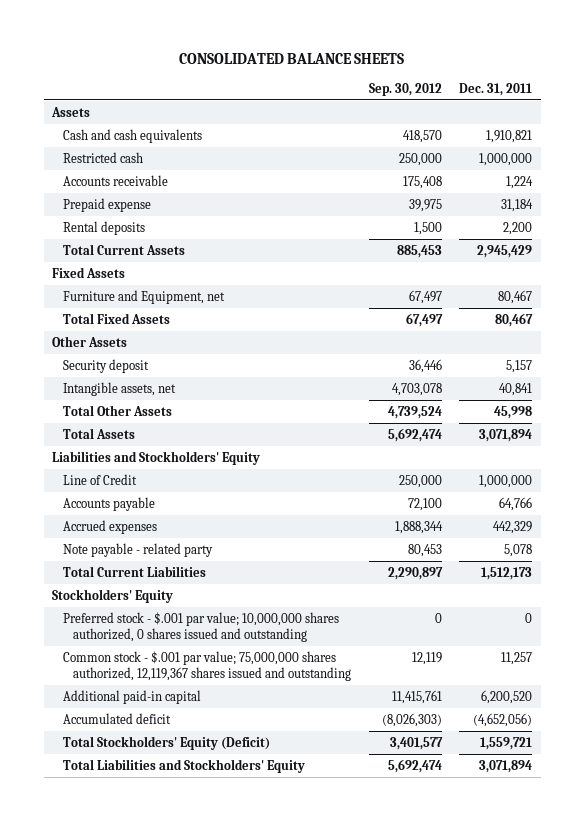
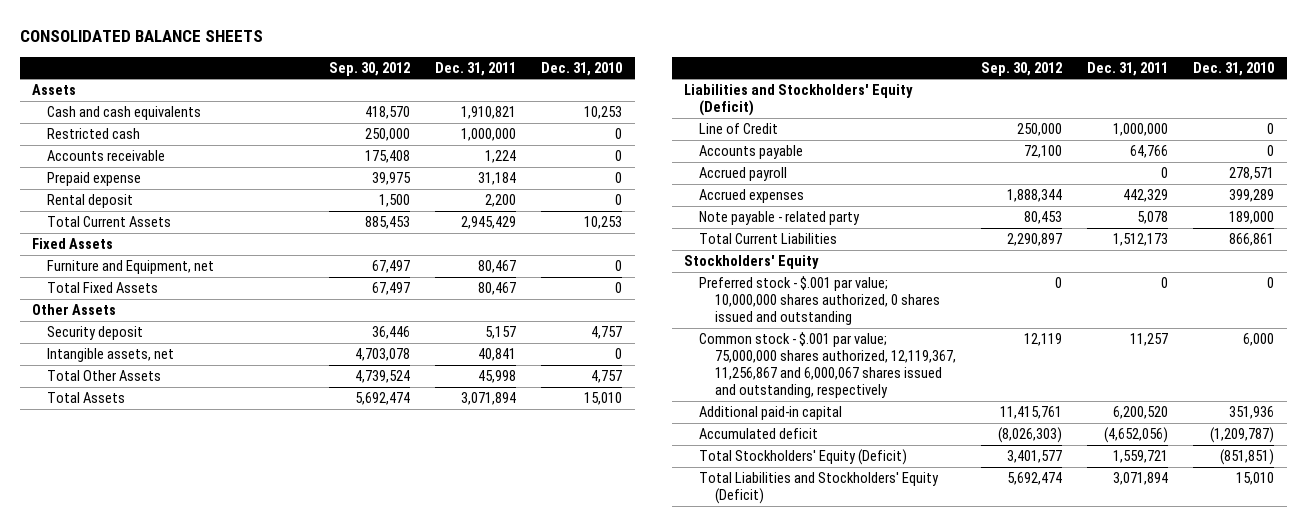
- | Sep. 30, 2012 | Dec. 31, 2011
+ | Sep. 30, 2012 | Dec. 31, 2011 | Dec. 31, 2010
- Rental deposits | 1,500 | 2,200
+ Rental deposit | 1,500 | 2,200 | 0
- Liabilities and Stockholders' Equity
+ Liabilities and Stockholders' Equity (Deficit)
+ Accrued payroll | | 0 | 278,571
- Common stock - $.001 par value; 75,000,000 shares authorized, 12,119,367 shares issued and outstanding | 12,119 | 11,257
+ Common stock - $.001 par value; 75,000,000 shares authorized, 12,119,367, 11,256,867 and 6,000,067 shares issued and outstanding, respectively | 12,119 | 11,257 | 6,000
- Total Liabilities and Stockholders' Equity | 5,692,474 | 3,071,894
+ Total Liabilities and Stockholders' Equity (Deficit) | 5,692,474 | 3,071,894 | 15,010

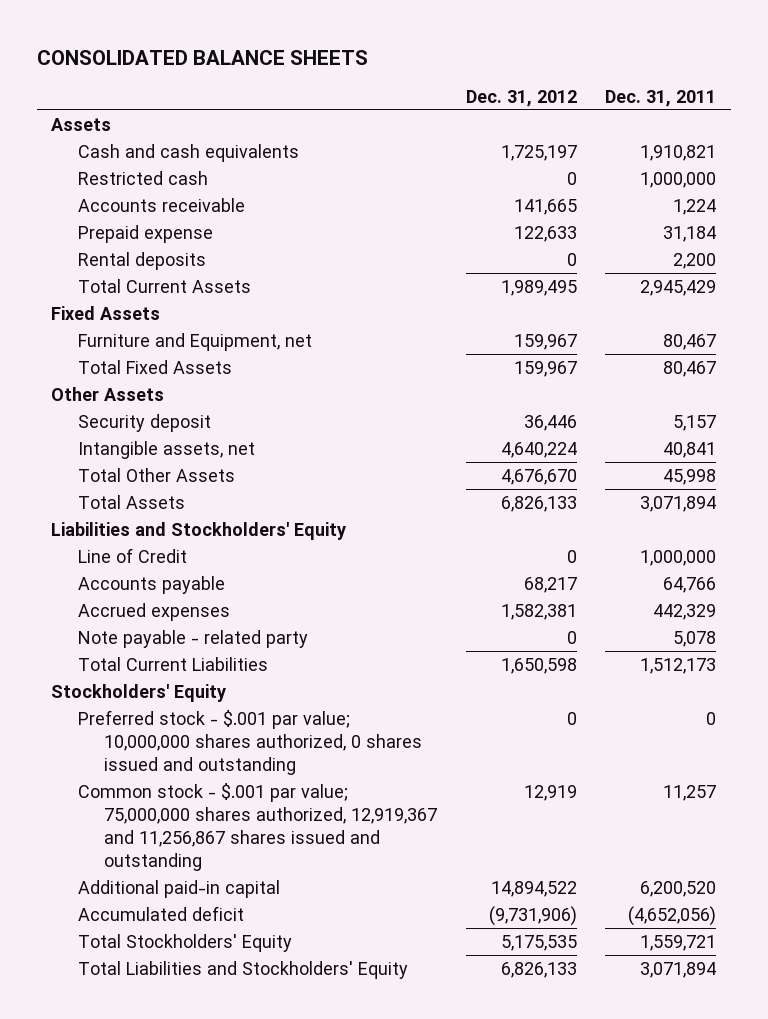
- | Sep. 30, 2012 | Dec. 31, 2011 | Dec. 31, 2010
+ | Dec. 31, 2012 | Dec. 31, 2011
- Rental deposit | 1,500 | 2,200 | 0
+ Rental deposits | 0 | 2,200
- Liabilities and Stockholders' Equity (Deficit)
+ Liabilities and Stockholders' Equity
- Accrued payroll | | 0 | 278,571
- Common stock - $.001 par value; 75,000,000 shares authorized, 12,119,367, 11,256,867 and 6,000,067 shares issued and outstanding, respectively | 12,119 | 11,257 | 6,000
+ Common stock - $.001 par value; 75,000,000 shares authorized, 12,919,367 and 11,256,867 shares issued and outstanding | 12,919 | 11,257
- Total Stockholders' Equity (Deficit) | 3,401,577 | 1,559,721 | (851,851)
- Total Liabilities and Stockholders' Equity (Deficit) | 5,692,474 | 3,071,894 | 15,010
+ Total Stockholders' Equity | 5,175,535 | 1,559,721
+ Total Liabilities and Stockholders' Equity | 6,826,133 | 3,071,894

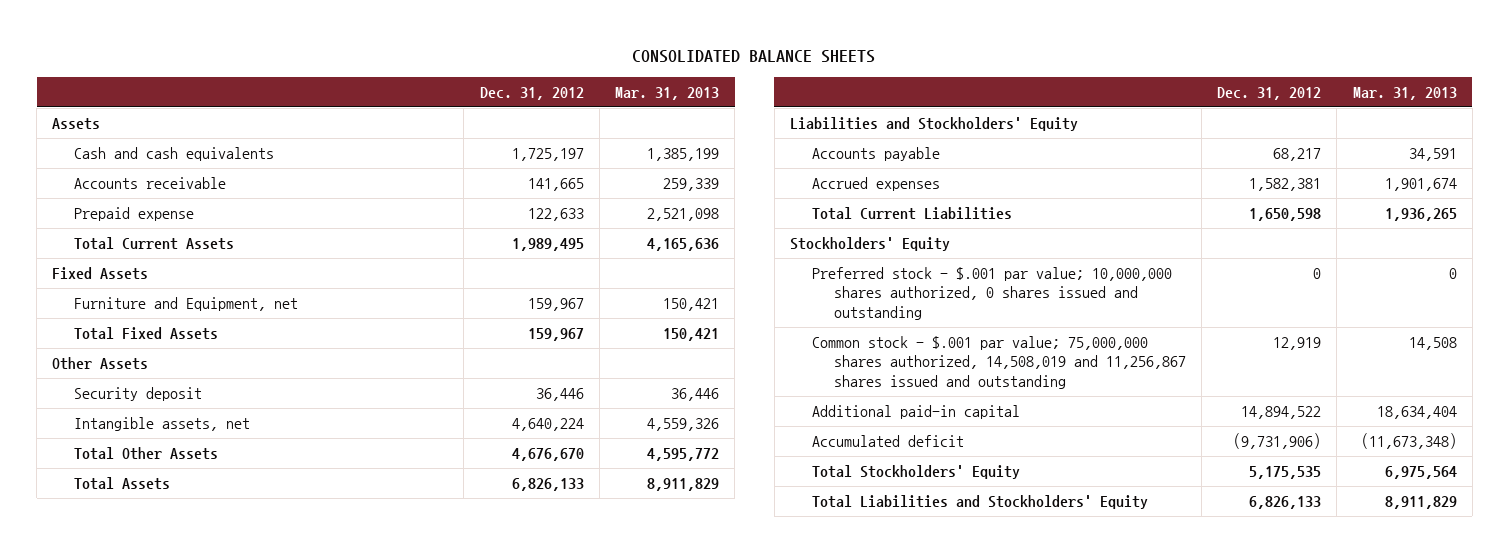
- | Dec. 31, 2012 | Dec. 31, 2011
+ | Dec. 31, 2012 | Mar. 31, 2013
- Restricted cash | 0 | 1,000,000
- Rental deposits | 0 | 2,200
- Line of Credit | 0 | 1,000,000
- Note payable - related party | 0 | 5,078
- Common stock - $.001 par value; 75,000,000 shares authorized, 12,919,367 and 11,256,867 shares issued and outstanding | 12,919 | 11,257
+ Common stock - $.001 par value; 75,000,000 shares authorized, 14,508,019 and 11,256,867 shares issued and outstanding | 12,919 | 14,508

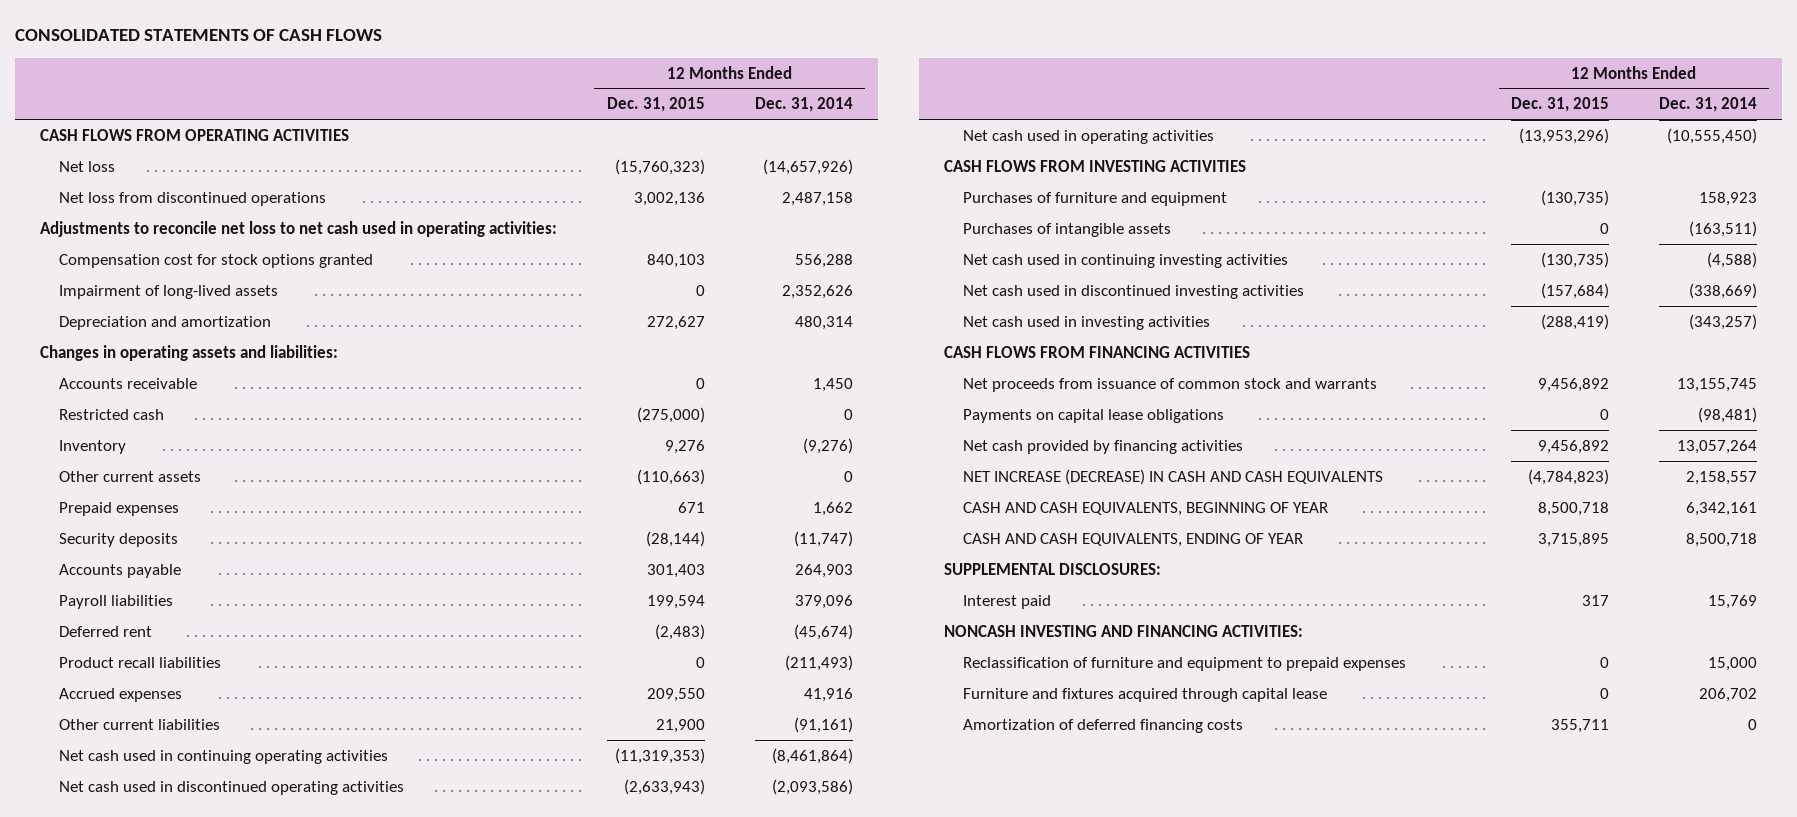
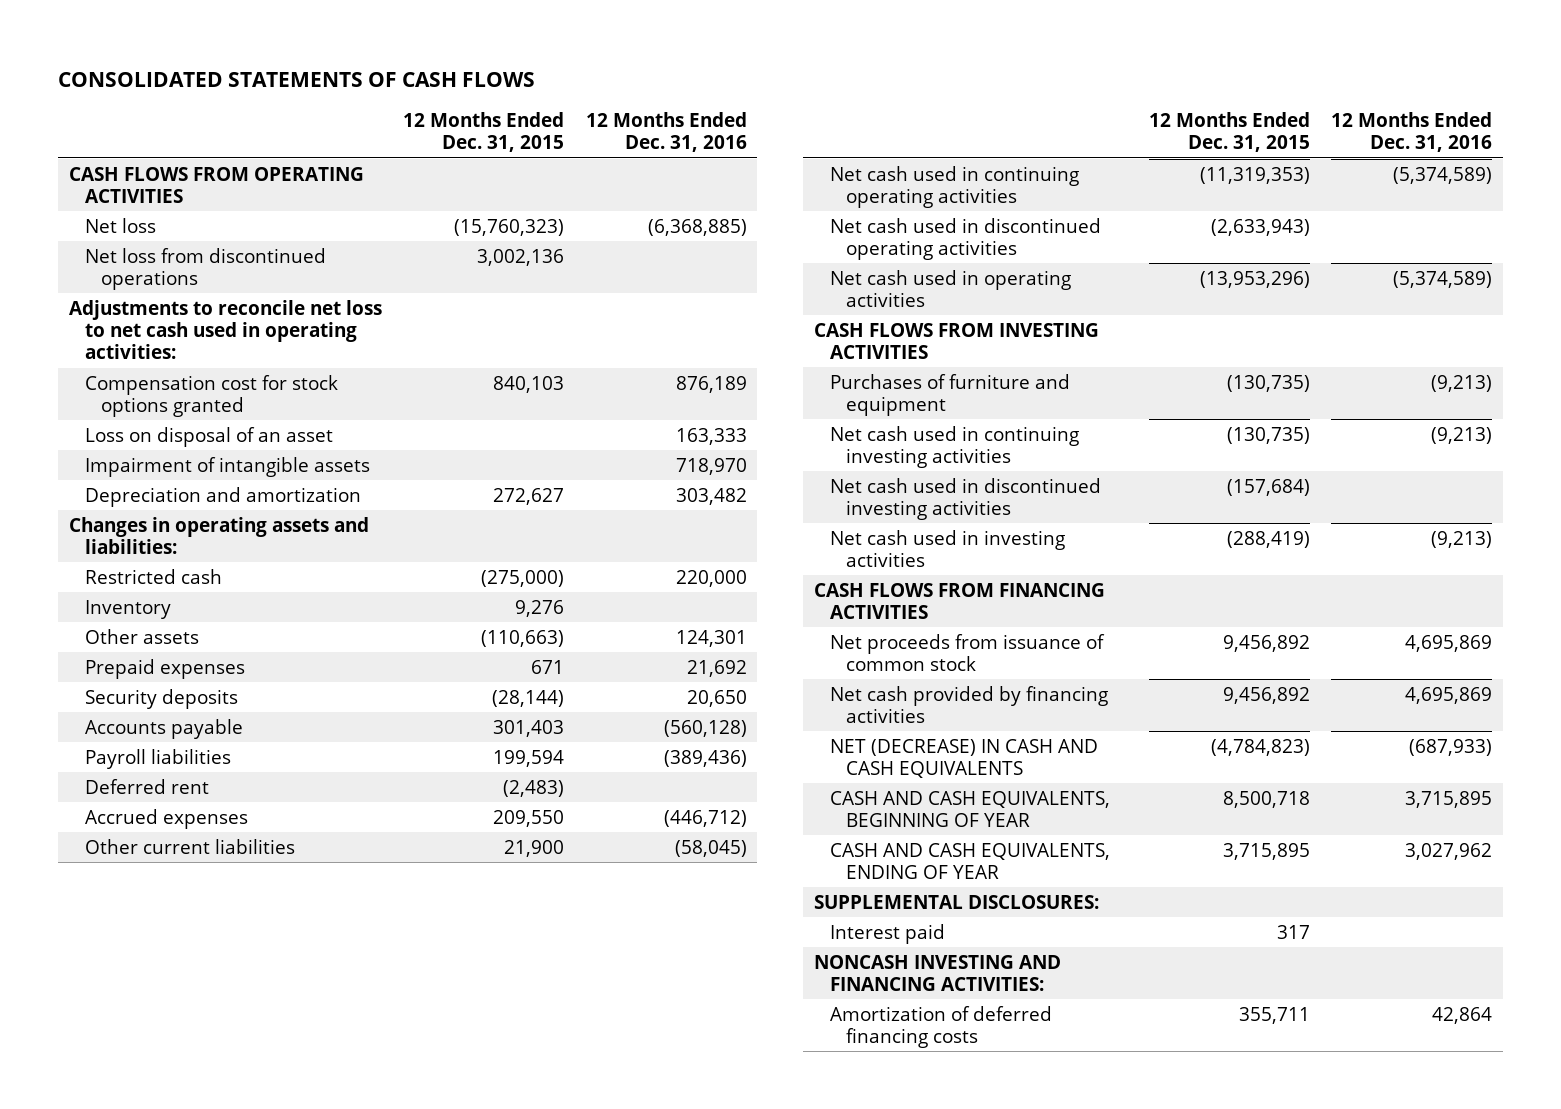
- | 12 Months Ended Dec. 31, 2015 | 12 Months Ended Dec. 31, 2014
+ | 12 Months Ended Dec. 31, 2015 | 12 Months Ended Dec. 31, 2016
- Impairment of long-lived assets | 0 | 2,352,626
+ Loss on disposal of an asset | | 163,333
+ Impairment of intangible assets | | 718,970
- Accounts receivable | 0 | 1,450
- Other current assets | (110,663) | 0
+ Other assets | (110,663) | 124,301
- Product recall liabilities | 0 | (211,493)
- Purchases of intangible assets | 0 | (163,511)
- Net proceeds from issuance of common stock and warrants | 9,456,892 | 13,155,745
- Payments on capital lease obligations | 0 | (98,481)
+ Net proceeds from issuance of common stock | 9,456,892 | 4,695,869
- NET INCREASE (DECREASE) IN CASH AND CASH EQUIVALENTS | (4,784,823) | 2,158,557
+ NET (DECREASE) IN CASH AND CASH EQUIVALENTS | (4,784,823) | (687,933)
- Reclassification of furniture and equipment to prepaid expenses | 0 | 15,000
- Furniture and fixtures acquired through capital lease | 0 | 206,702

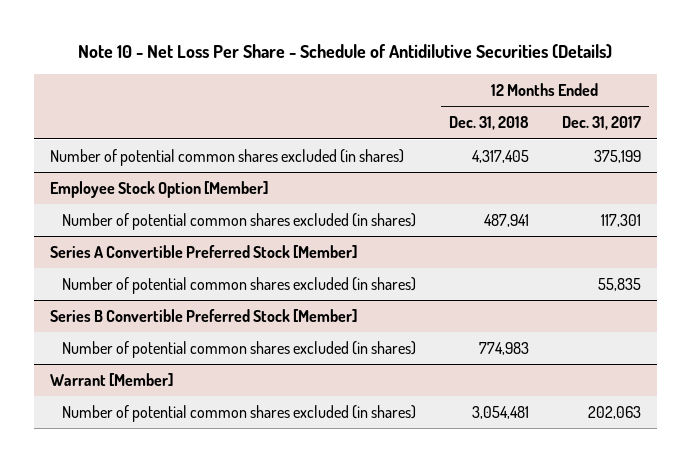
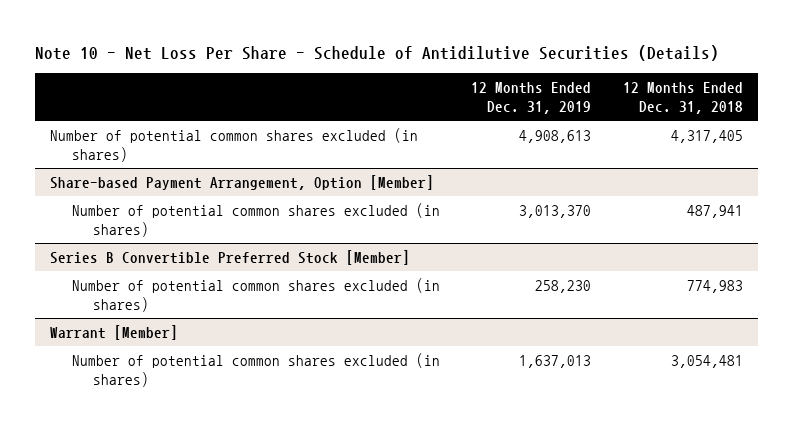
- | 12 Months Ended Dec. 31, 2018 | 12 Months Ended Dec. 31, 2017
+ | 12 Months Ended Dec. 31, 2019 | 12 Months Ended Dec. 31, 2018
- Employee Stock Option [Member]
+ Share-based Payment Arrangement, Option [Member]
- Series A Convertible Preferred Stock [Member]
- Number of potential common shares excluded (in shares) | | 55,835

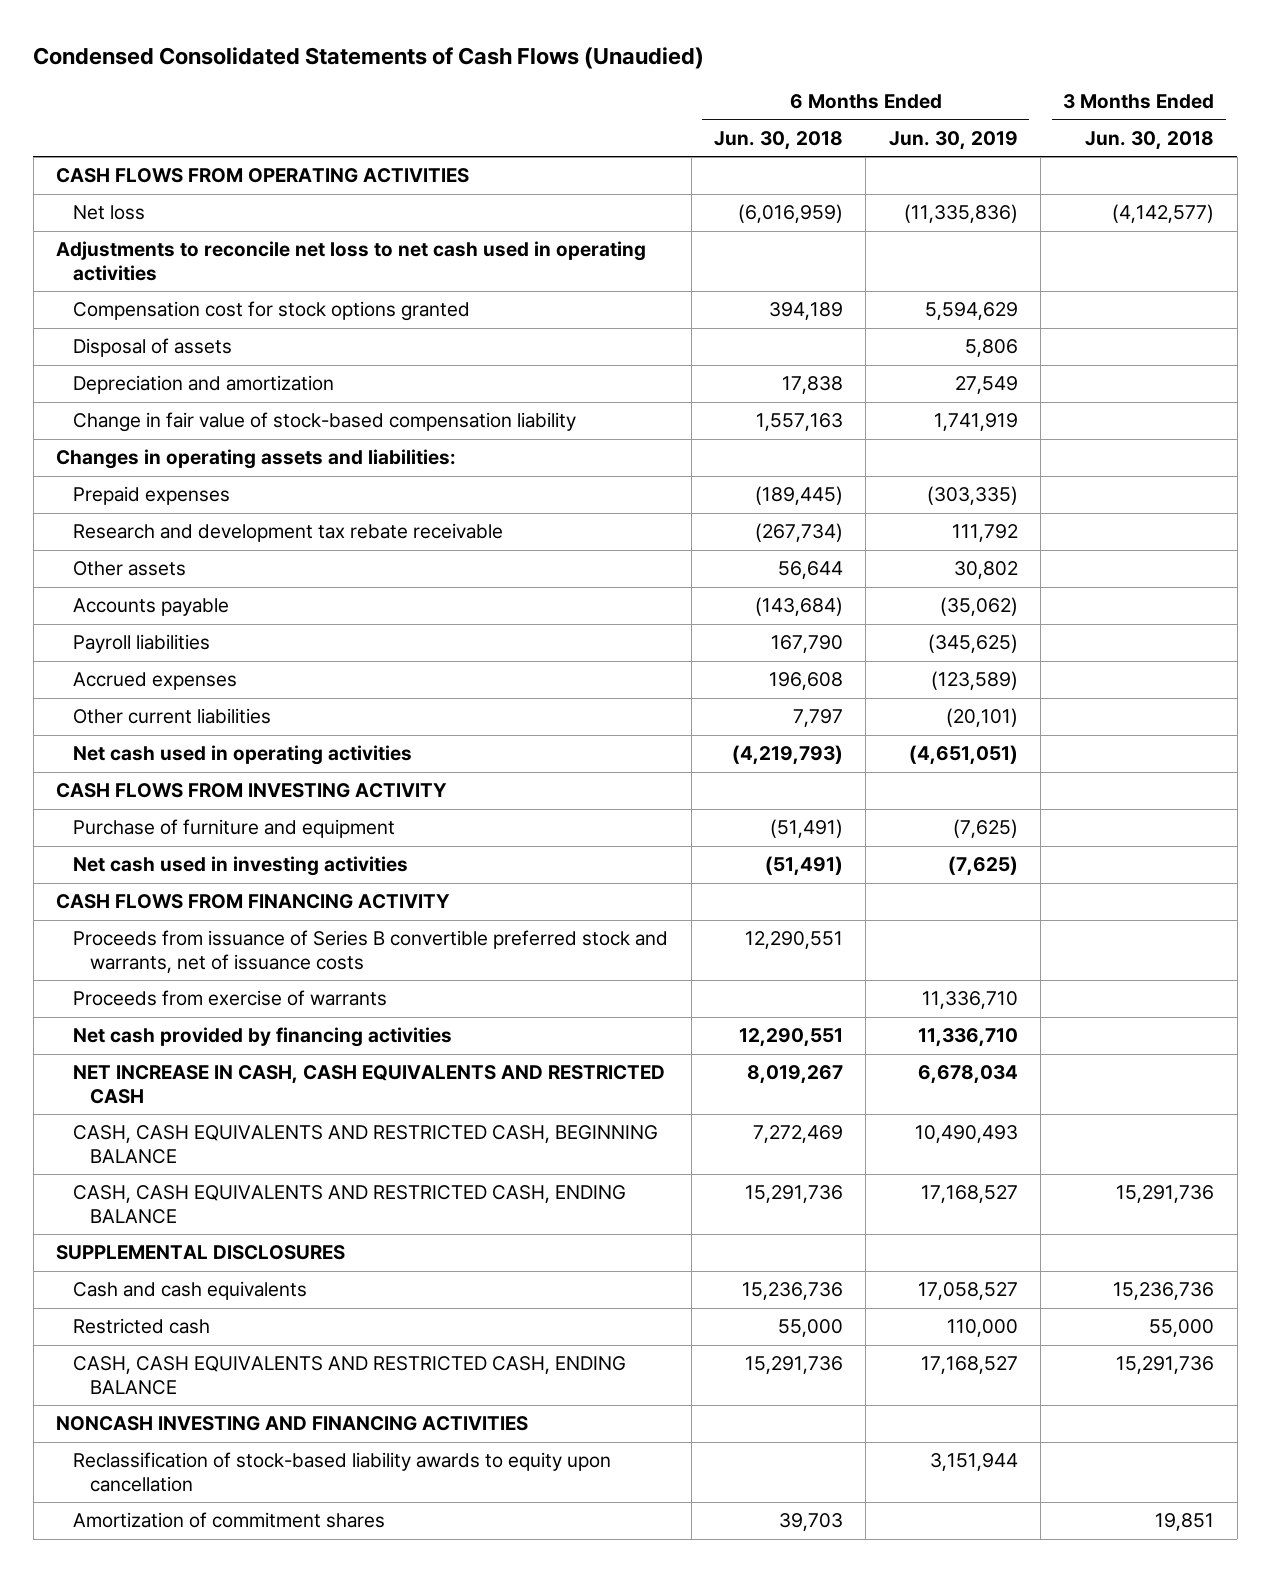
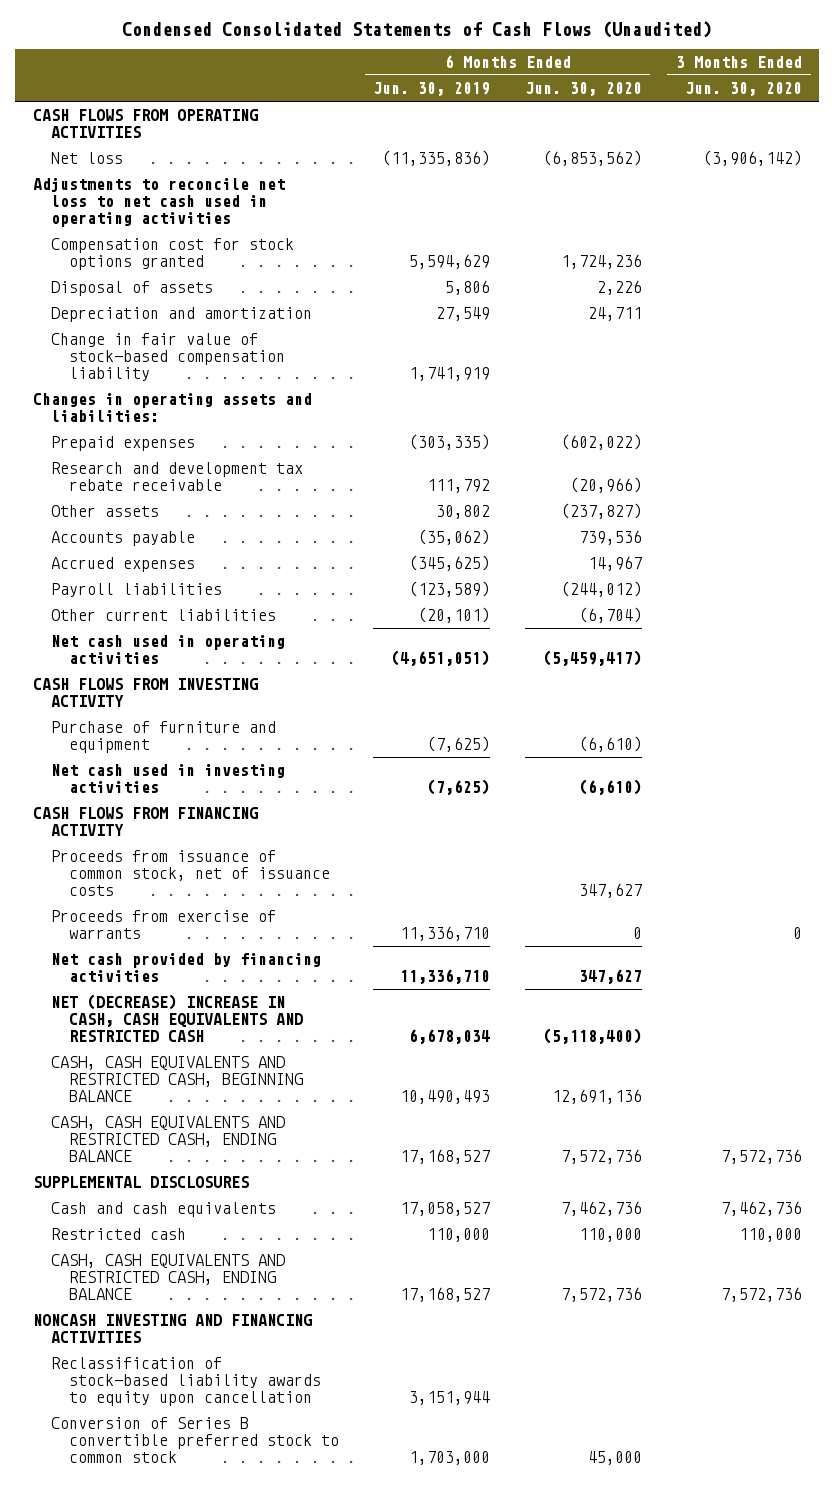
- Condensed Consolidated Statements of Cash Flows (Unaudied)
+ Condensed Consolidated Statements of Cash Flows (Unaudited)
- | 6 Months Ended Jun. 30, 2018 | 6 Months Ended Jun. 30, 2019 | 3 Months Ended Jun. 30, 2018
+ | 6 Months Ended Jun. 30, 2019 | 6 Months Ended Jun. 30, 2020 | 3 Months Ended Jun. 30, 2020
- Payroll liabilities | 167,790 | (345,625) |
- Accrued expenses | 196,608 | (123,589) |
+ Accrued expenses | (345,625) | 14,967 |
+ Payroll liabilities | (123,589) | (244,012) |
- Proceeds from issuance of Series B convertible preferred stock and warrants, net of issuance costs | 12,290,551 | |
+ Proceeds from issuance of common stock, net of issuance costs | | 347,627 |
- NET INCREASE IN CASH, CASH EQUIVALENTS AND RESTRICTED CASH | 8,019,267 | 6,678,034 |
+ NET (DECREASE) INCREASE IN CASH, CASH EQUIVALENTS AND RESTRICTED CASH | 6,678,034 | (5,118,400) |
- Amortization of commitment shares | 39,703 | | 19,851
+ Conversion of Series B convertible preferred stock to common stock | 1,703,000 | 45,000 |

